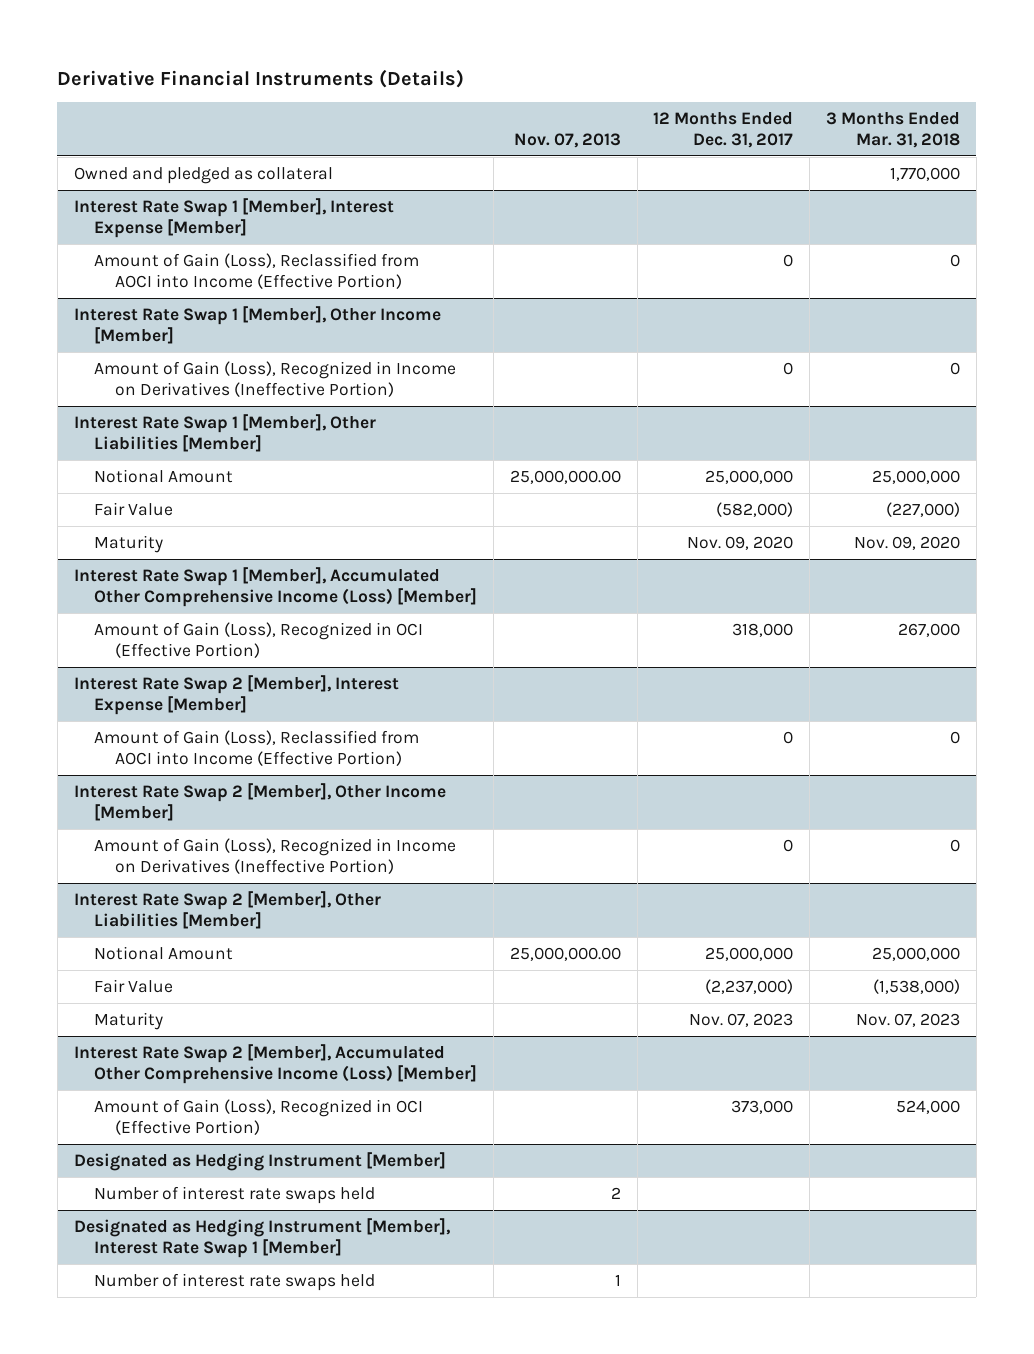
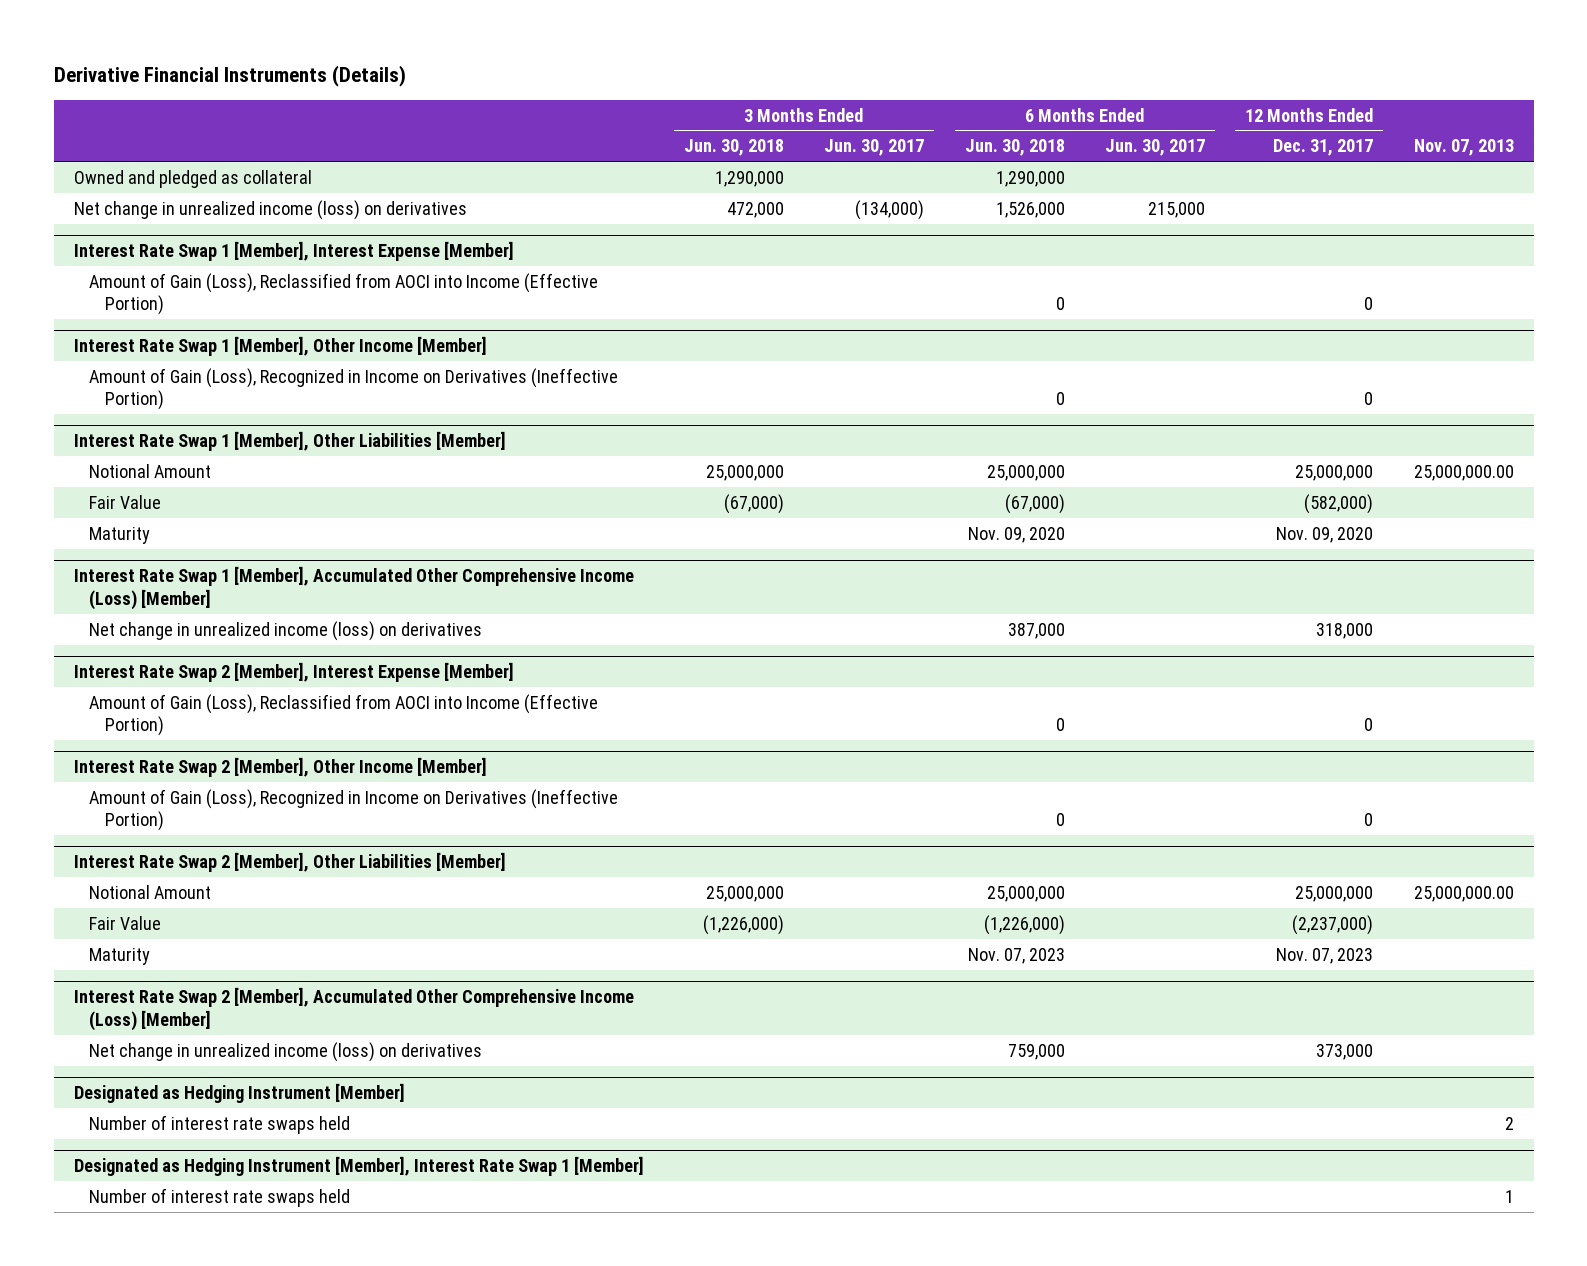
- | Nov. 07, 2013 | 12 Months Ended Dec. 31, 2017 | 3 Months Ended Mar. 31, 2018
+ | 3 Months Ended Jun. 30, 2018 | 3 Months Ended Jun. 30, 2017 | 6 Months Ended Jun. 30, 2018 | 6 Months Ended Jun. 30, 2017 | 12 Months Ended Dec. 31, 2017 | Nov. 07, 2013
+ Net change in unrealized income (loss) on derivatives | 472,000 | (134,000) | 1,526,000 | 215,000 | |
@ Interest Rate Swap 1 [Member], Accumulated Other Comprehensive Income (Loss) [Member]
- Amount of Gain (Loss), Recognized in OCI (Effective Portion) | | 318,000 | 267,000
+ Net change in unrealized income (loss) on derivatives | | | 387,000 | | 318,000 |
@ Interest Rate Swap 2 [Member], Accumulated Other Comprehensive Income (Loss) [Member]
- Amount of Gain (Loss), Recognized in OCI (Effective Portion) | | 373,000 | 524,000
+ Net change in unrealized income (loss) on derivatives | | | 759,000 | | 373,000 |

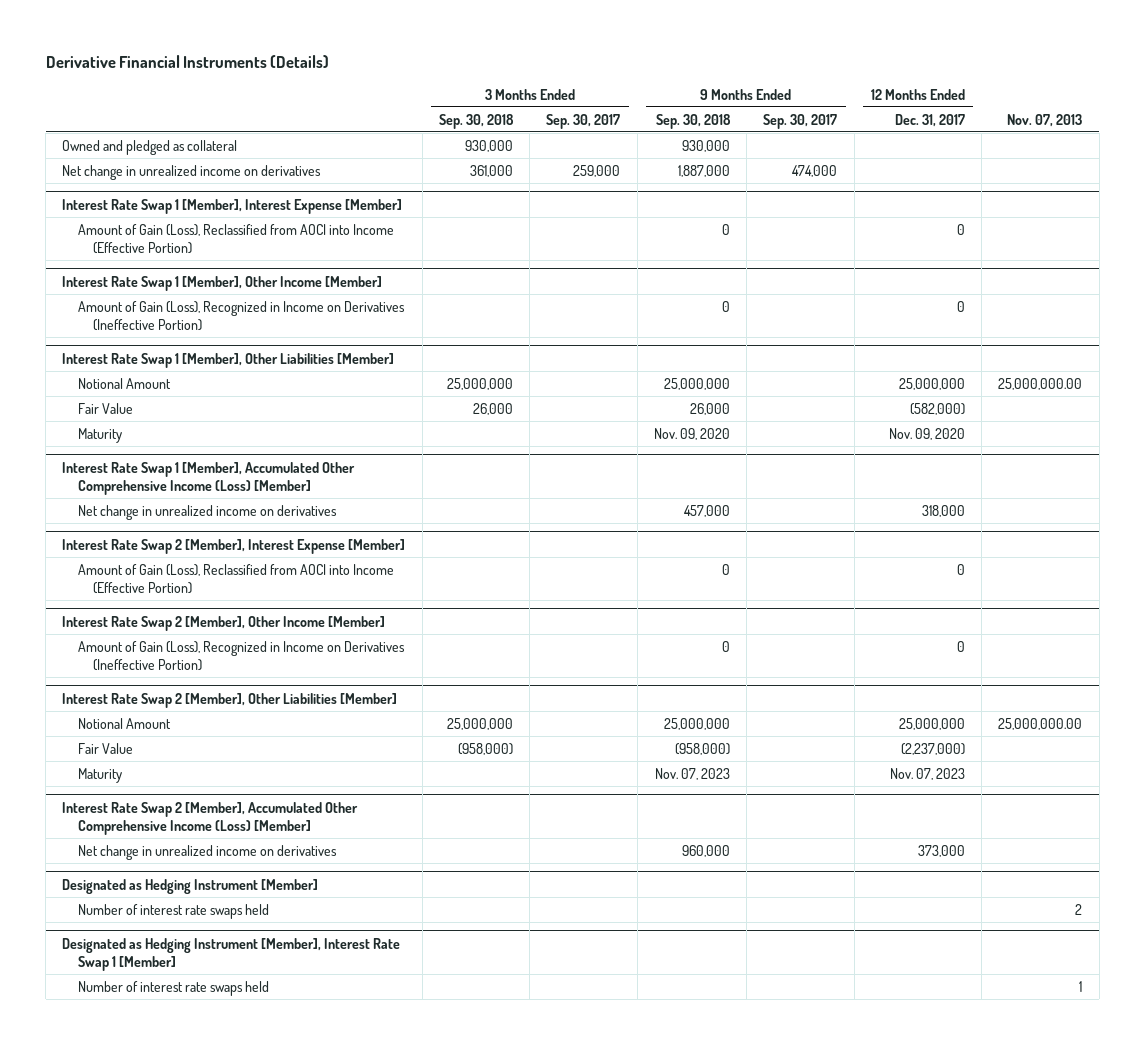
- | 3 Months Ended Jun. 30, 2018 | 3 Months Ended Jun. 30, 2017 | 6 Months Ended Jun. 30, 2018 | 6 Months Ended Jun. 30, 2017 | 12 Months Ended Dec. 31, 2017 | Nov. 07, 2013
+ | 3 Months Ended Sep. 30, 2018 | 3 Months Ended Sep. 30, 2017 | 9 Months Ended Sep. 30, 2018 | 9 Months Ended Sep. 30, 2017 | 12 Months Ended Dec. 31, 2017 | Nov. 07, 2013
- Net change in unrealized income (loss) on derivatives | 472,000 | (134,000) | 1,526,000 | 215,000 | |
+ Net change in unrealized income on derivatives | 361,000 | 259,000 | 1,887,000 | 474,000 | |
@ Interest Rate Swap 1 [Member], Accumulated Other Comprehensive Income (Loss) [Member]
- Net change in unrealized income (loss) on derivatives | | | 387,000 | | 318,000 |
+ Net change in unrealized income on derivatives | | | 457,000 | | 318,000 |
@ Interest Rate Swap 2 [Member], Accumulated Other Comprehensive Income (Loss) [Member]
- Net change in unrealized income (loss) on derivatives | | | 759,000 | | 373,000 |
+ Net change in unrealized income on derivatives | | | 960,000 | | 373,000 |

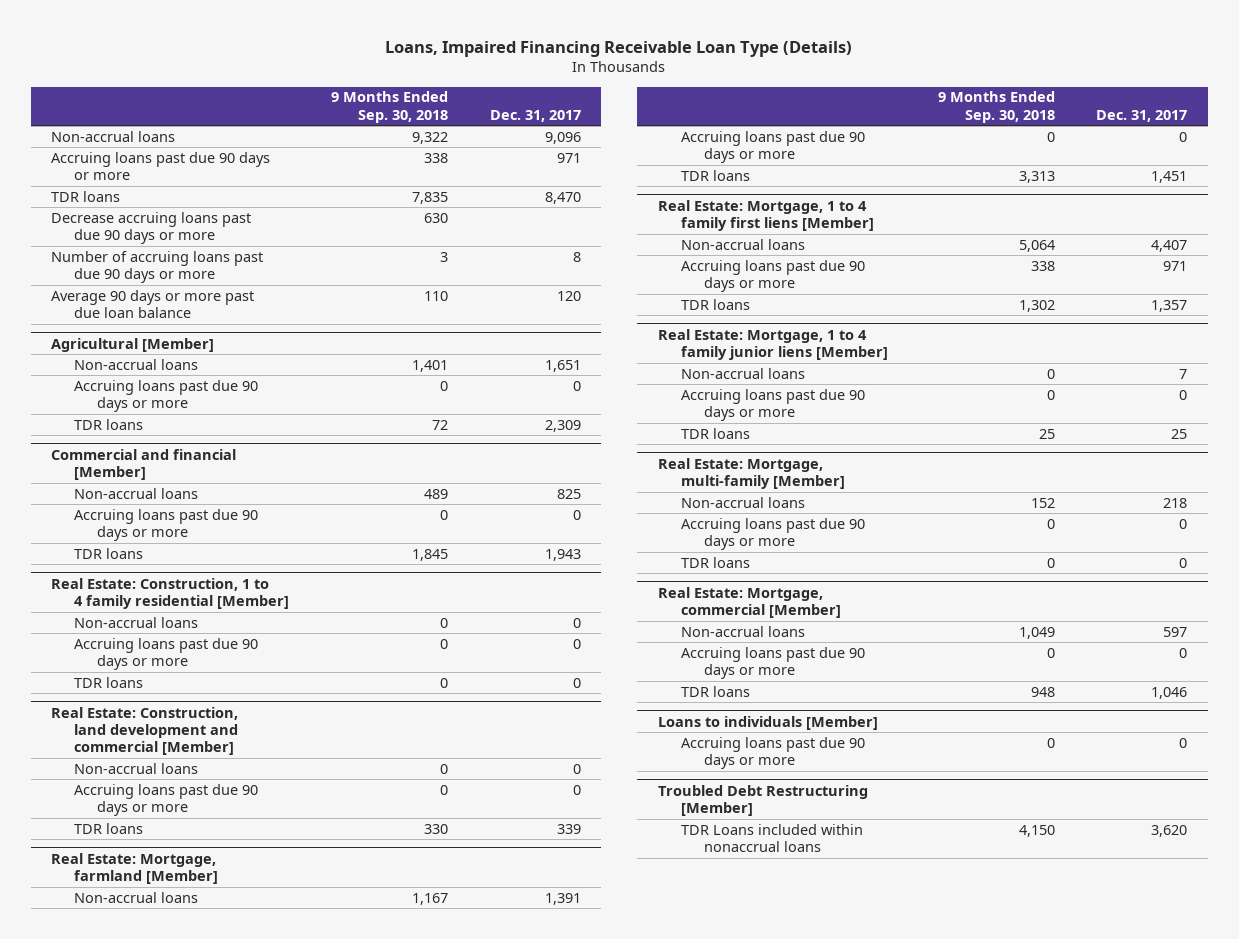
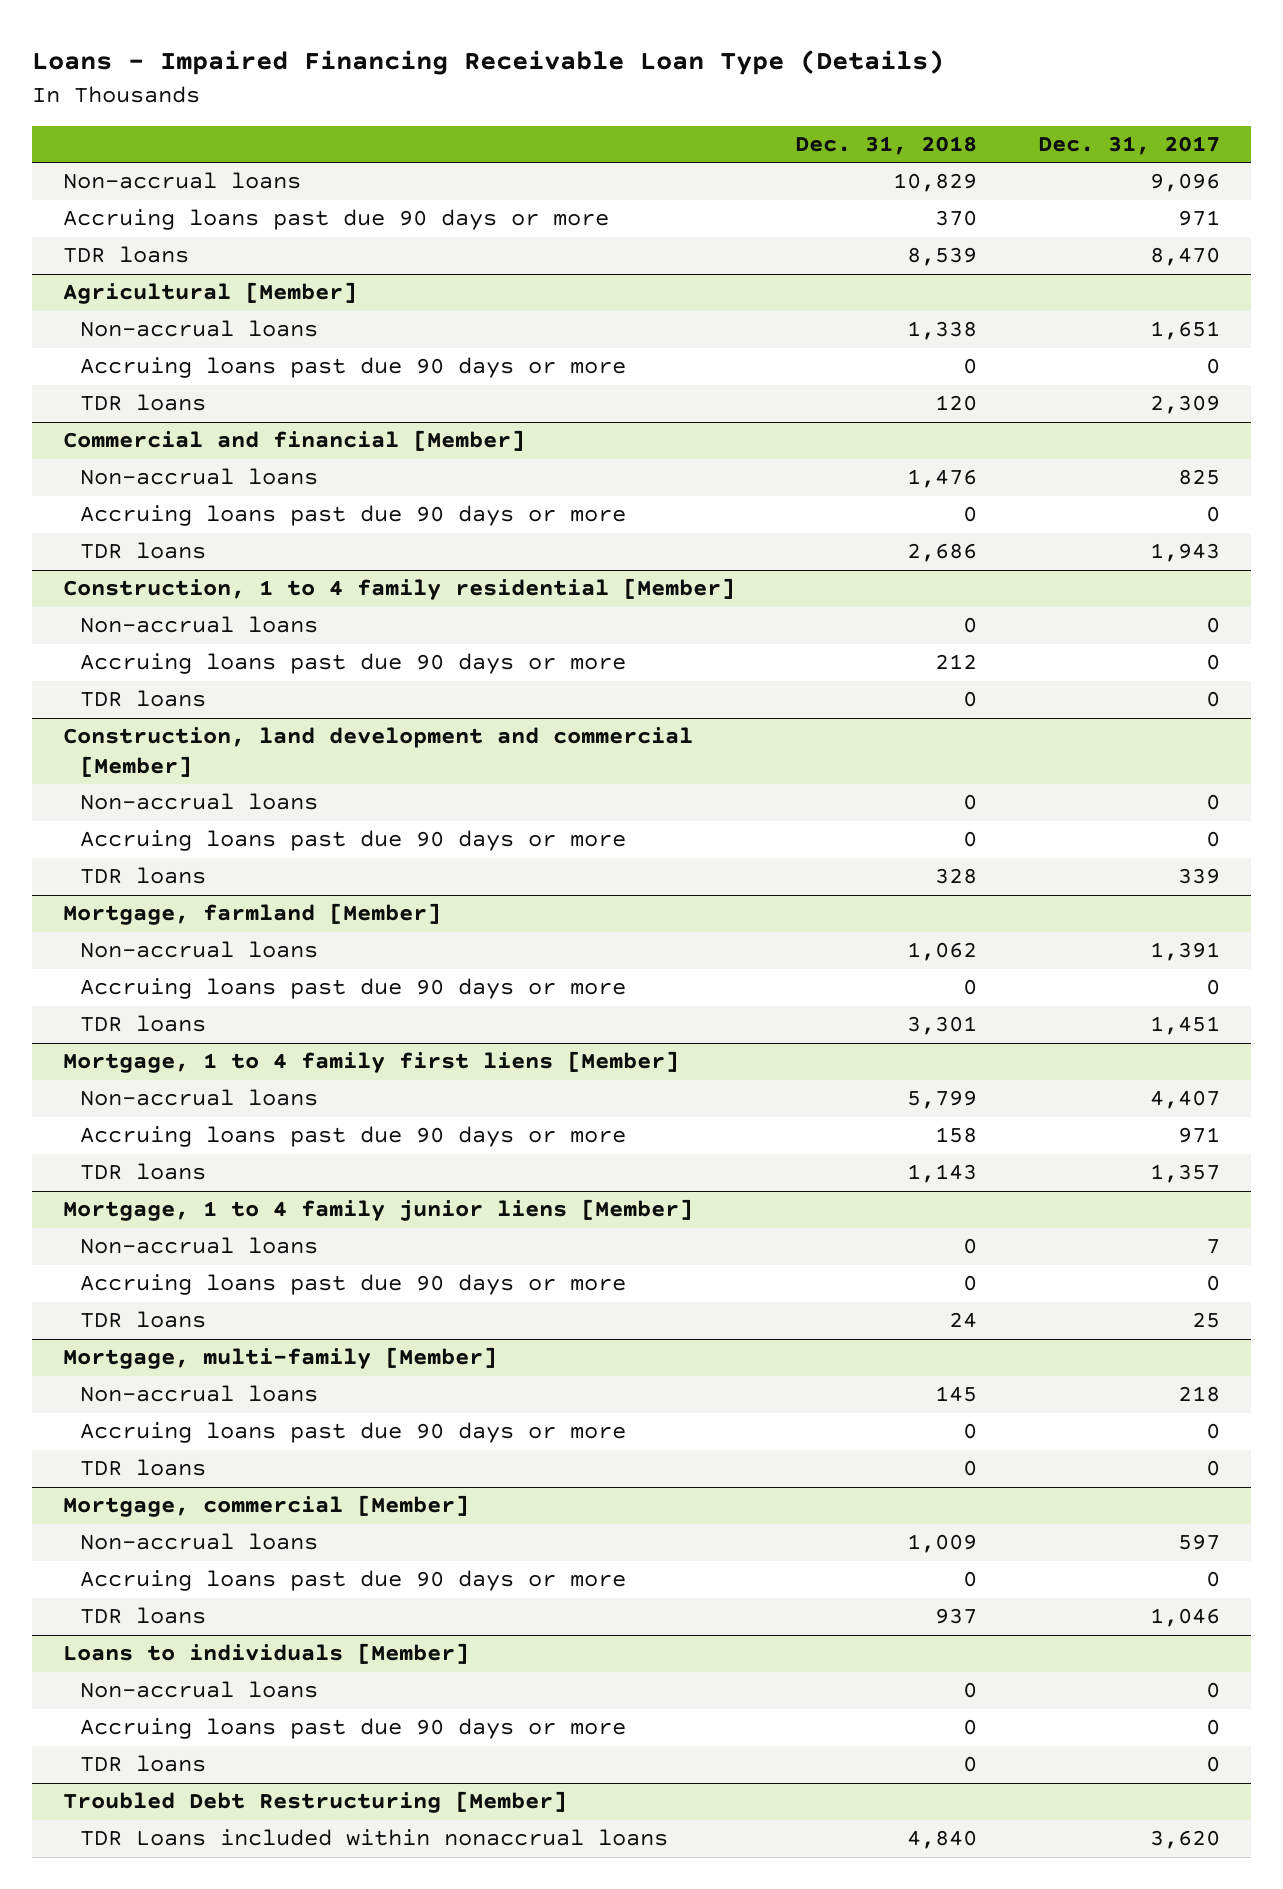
- Loans, Impaired Financing Receivable Loan Type (Details)
+ Loans - Impaired Financing Receivable Loan Type (Details)
- | 9 Months Ended Sep. 30, 2018 | Dec. 31, 2017
+ | Dec. 31, 2018 | Dec. 31, 2017
- Decrease accruing loans past due 90 days or more | 630 |
- Number of accruing loans past due 90 days or more | 3 | 8
- Average 90 days or more past due loan balance | 110 | 120
- Real Estate: Construction, 1 to 4 family residential [Member]
+ Construction, 1 to 4 family residential [Member]
- Real Estate: Construction, land development and commercial [Member]
+ Construction, land development and commercial [Member]
- Real Estate: Mortgage, farmland [Member]
+ Mortgage, farmland [Member]
- Real Estate: Mortgage, 1 to 4 family first liens [Member]
+ Mortgage, 1 to 4 family first liens [Member]
- Real Estate: Mortgage, 1 to 4 family junior liens [Member]
+ Mortgage, 1 to 4 family junior liens [Member]
- Real Estate: Mortgage, multi-family [Member]
+ Mortgage, multi-family [Member]
- Real Estate: Mortgage, commercial [Member]
+ Mortgage, commercial [Member]
@ Loans to individuals [Member]
+ Non-accrual loans | 0 | 0
+ TDR loans | 0 | 0

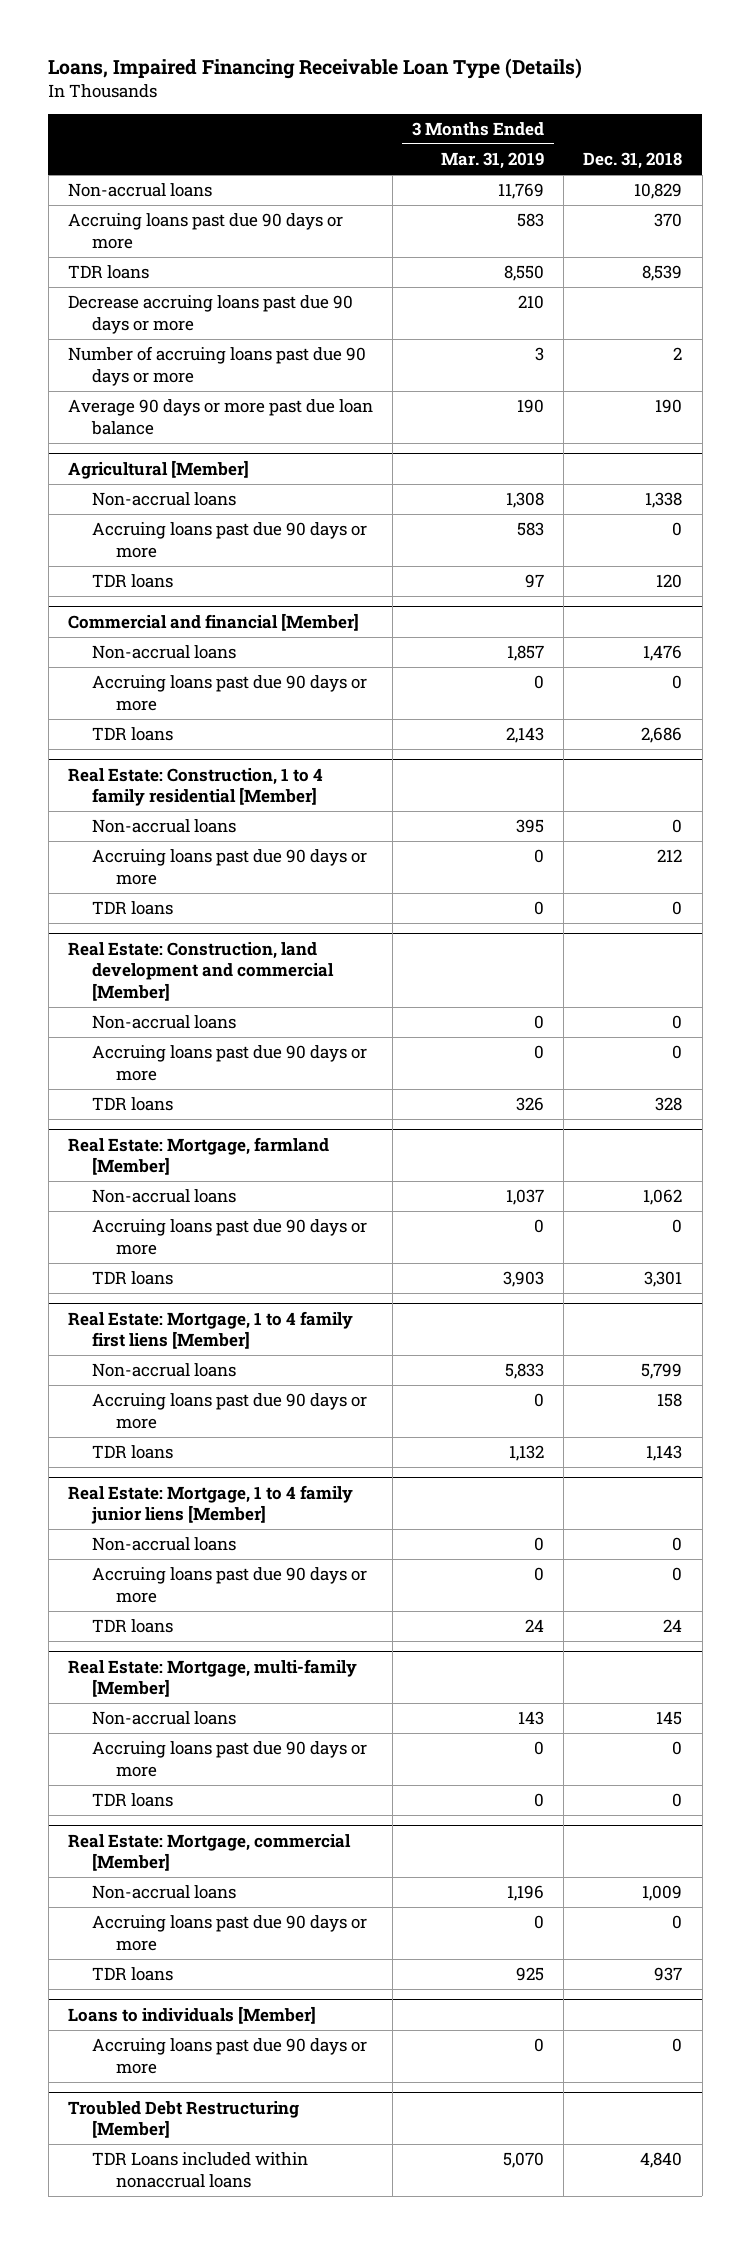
- Loans - Impaired Financing Receivable Loan Type (Details)
+ Loans, Impaired Financing Receivable Loan Type (Details)
- | Dec. 31, 2018 | Dec. 31, 2017
+ | 3 Months Ended Mar. 31, 2019 | Dec. 31, 2018
+ Decrease accruing loans past due 90 days or more | 210 |
+ Number of accruing loans past due 90 days or more | 3 | 2
+ Average 90 days or more past due loan balance | 190 | 190
- Construction, 1 to 4 family residential [Member]
+ Real Estate: Construction, 1 to 4 family residential [Member]
- Construction, land development and commercial [Member]
+ Real Estate: Construction, land development and commercial [Member]
- Mortgage, farmland [Member]
+ Real Estate: Mortgage, farmland [Member]
- Mortgage, 1 to 4 family first liens [Member]
+ Real Estate: Mortgage, 1 to 4 family first liens [Member]
- Mortgage, 1 to 4 family junior liens [Member]
+ Real Estate: Mortgage, 1 to 4 family junior liens [Member]
- Mortgage, multi-family [Member]
+ Real Estate: Mortgage, multi-family [Member]
- Mortgage, commercial [Member]
+ Real Estate: Mortgage, commercial [Member]
@ Loans to individuals [Member]
- Non-accrual loans | 0 | 0
- TDR loans | 0 | 0

